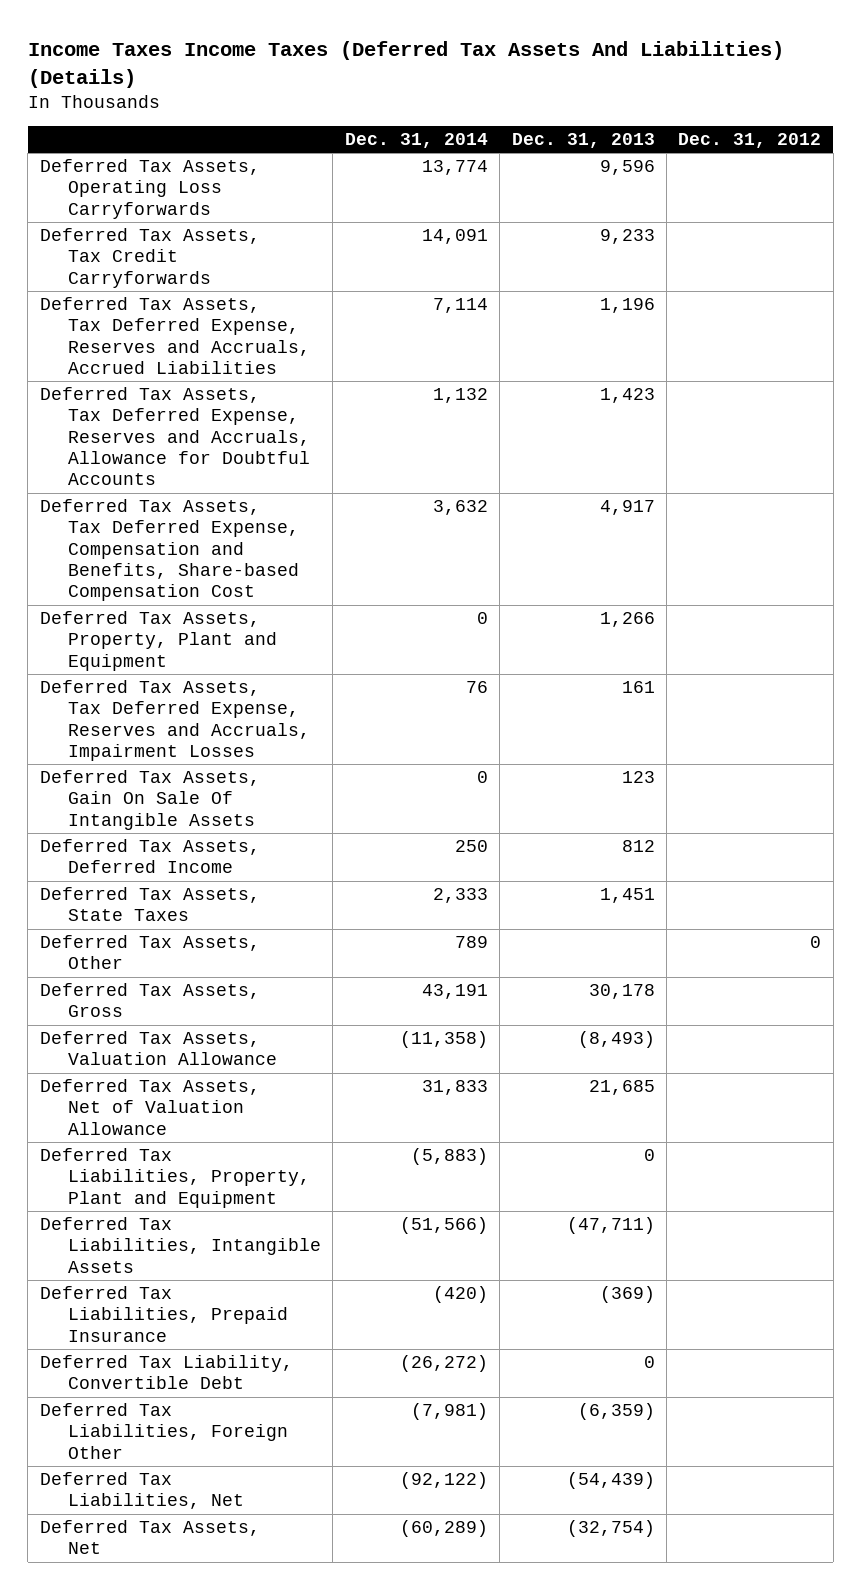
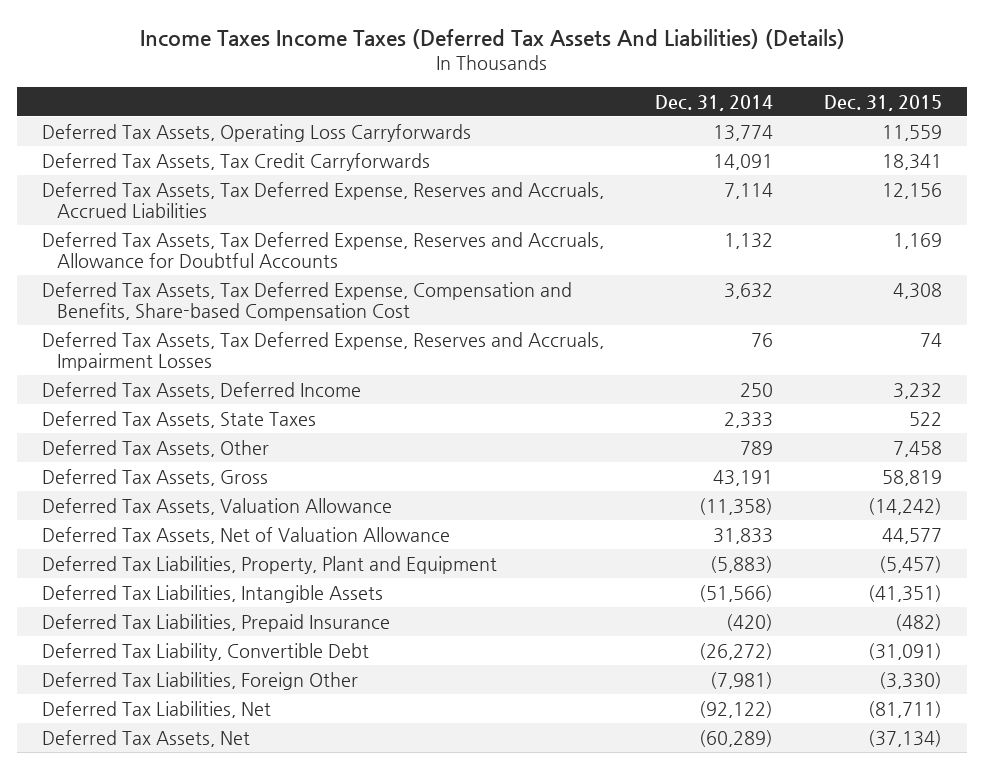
- | Dec. 31, 2014 | Dec. 31, 2013 | Dec. 31, 2012
+ | Dec. 31, 2014 | Dec. 31, 2015
- Deferred Tax Assets, Property, Plant and Equipment | 0 | 1,266 |
- Deferred Tax Assets, Gain On Sale Of Intangible Assets | 0 | 123 |

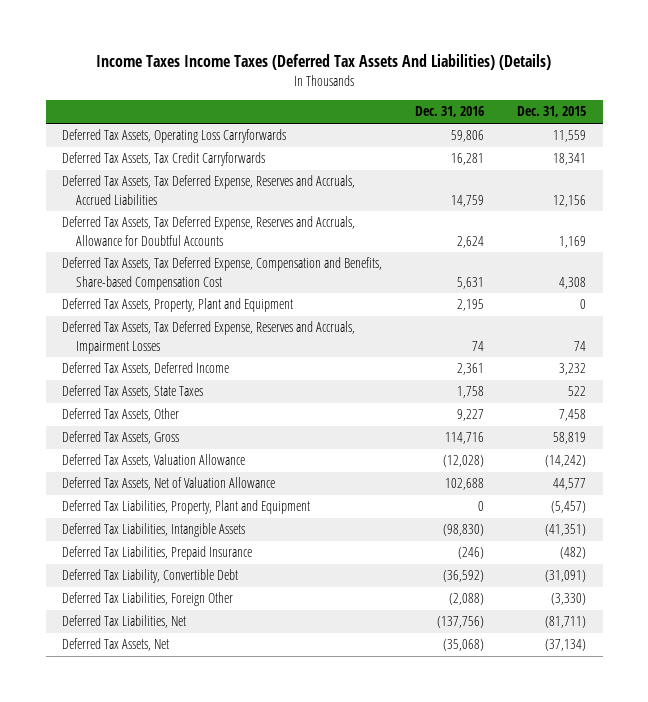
- | Dec. 31, 2014 | Dec. 31, 2015
+ | Dec. 31, 2016 | Dec. 31, 2015
+ Deferred Tax Assets, Property, Plant and Equipment | 2,195 | 0

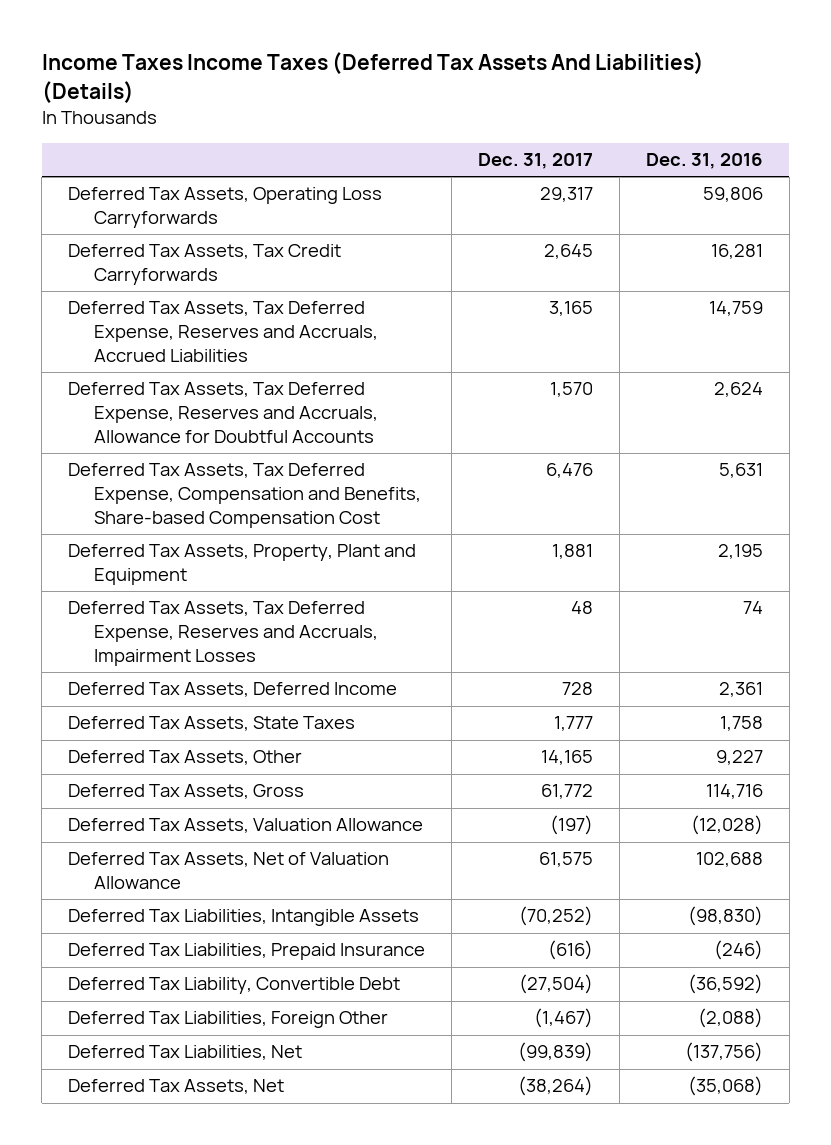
- | Dec. 31, 2016 | Dec. 31, 2015
+ | Dec. 31, 2017 | Dec. 31, 2016
- Deferred Tax Liabilities, Property, Plant and Equipment | 0 | (5,457)

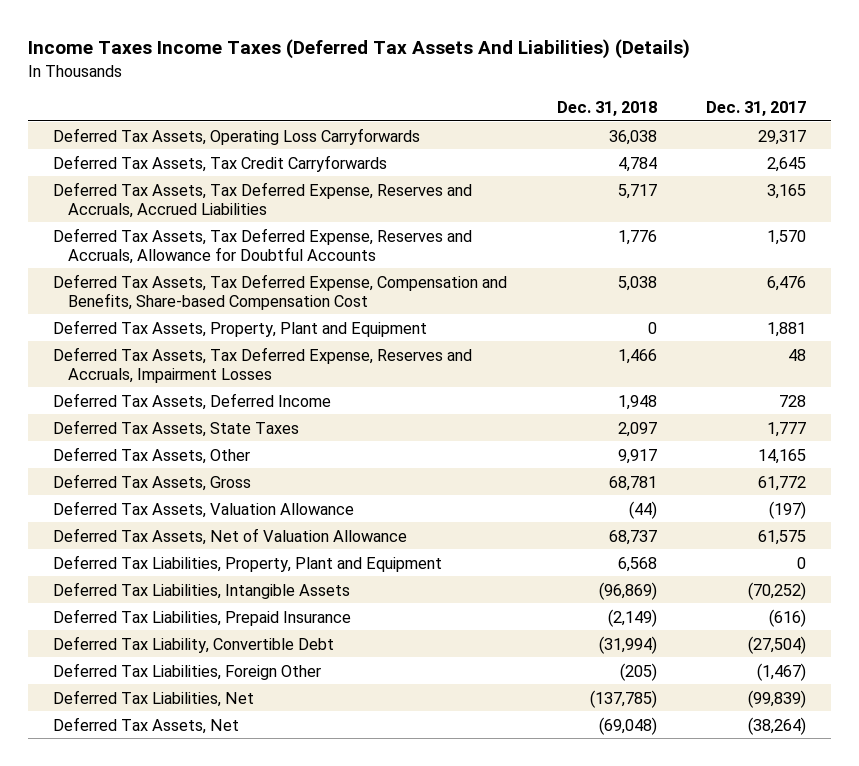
- | Dec. 31, 2017 | Dec. 31, 2016
+ | Dec. 31, 2018 | Dec. 31, 2017
+ Deferred Tax Liabilities, Property, Plant and Equipment | 6,568 | 0

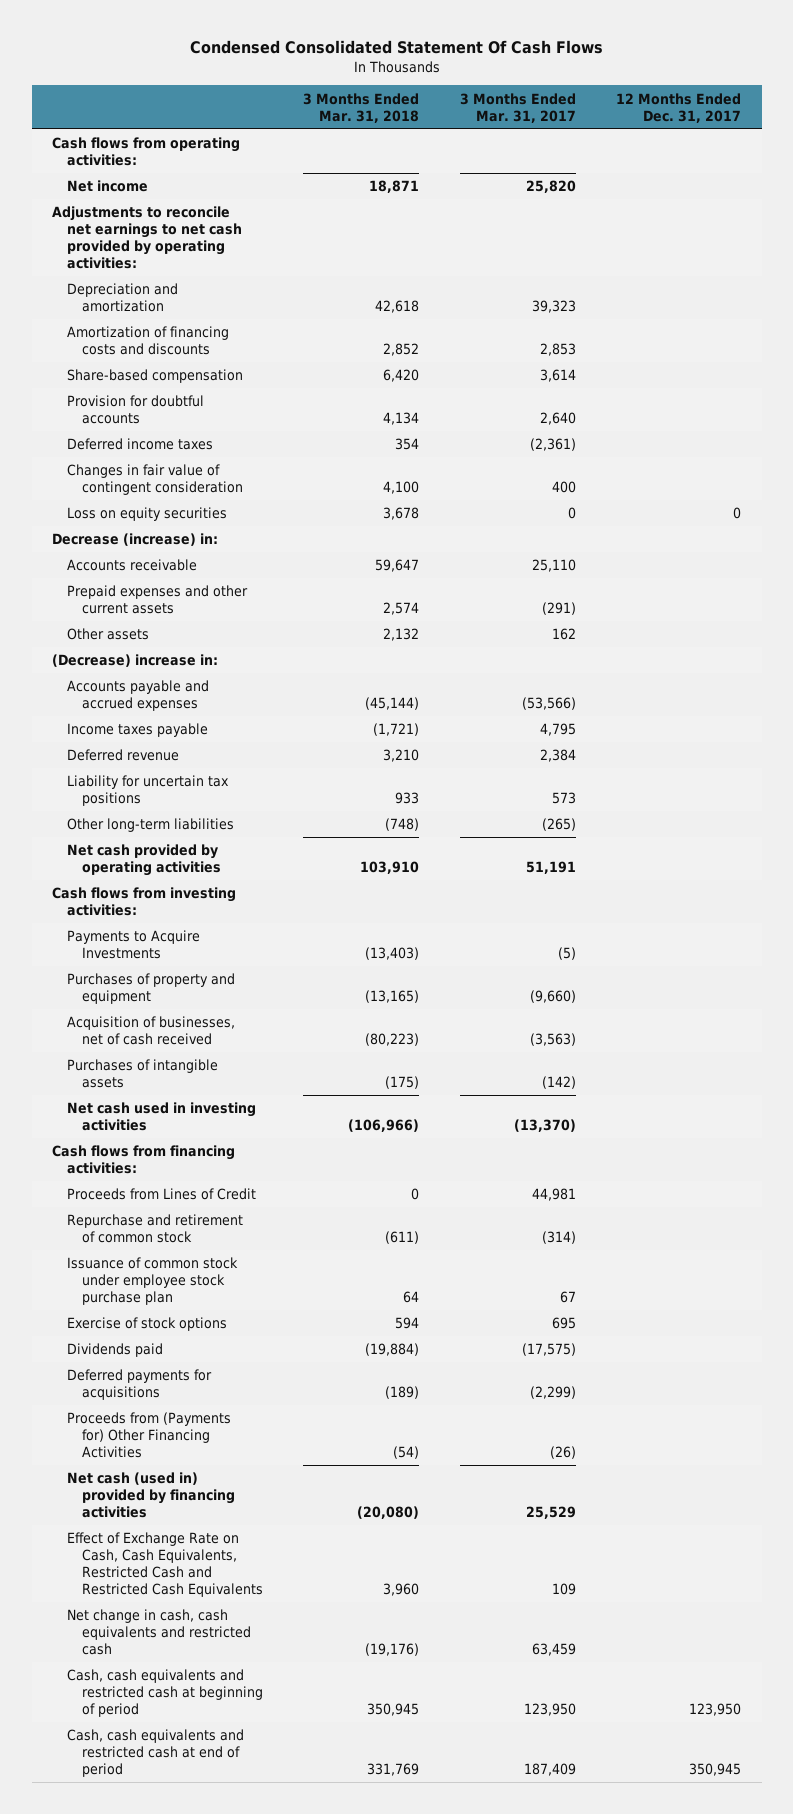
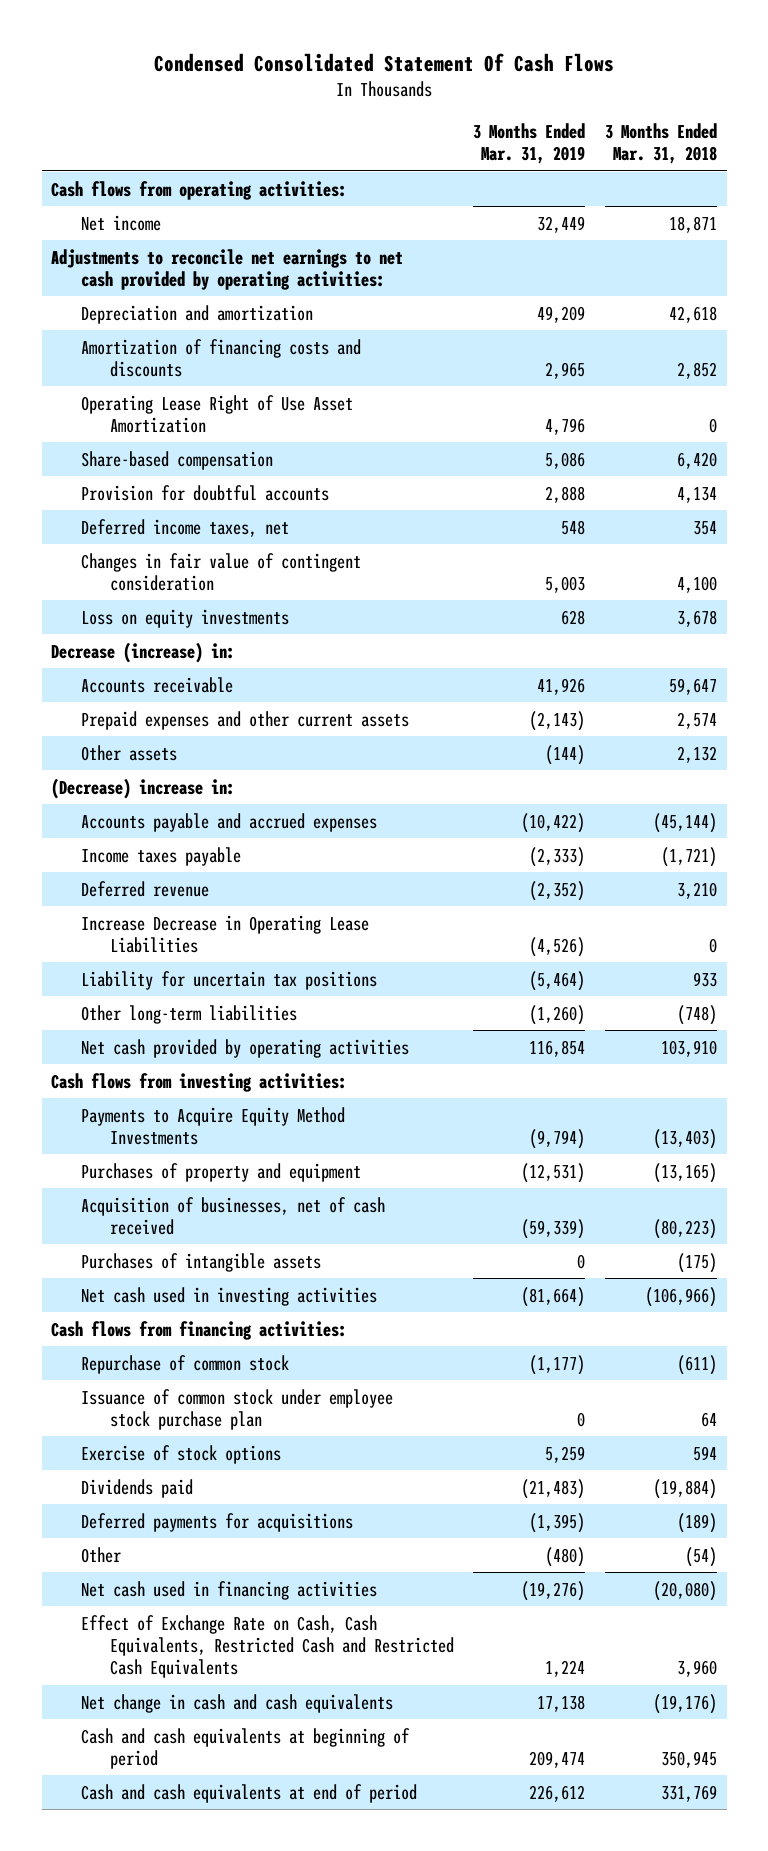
- | 3 Months Ended Mar. 31, 2018 | 3 Months Ended Mar. 31, 2017 | 12 Months Ended Dec. 31, 2017
+ | 3 Months Ended Mar. 31, 2019 | 3 Months Ended Mar. 31, 2018
+ Operating Lease Right of Use Asset Amortization | 4,796 | 0
- Deferred income taxes | 354 | (2,361) |
+ Deferred income taxes, net | 548 | 354
- Loss on equity securities | 3,678 | 0 | 0
+ Loss on equity investments | 628 | 3,678
+ Increase Decrease in Operating Lease Liabilities | (4,526) | 0
- Payments to Acquire Investments | (13,403) | (5) |
+ Payments to Acquire Equity Method Investments | (9,794) | (13,403)
- Proceeds from Lines of Credit | 0 | 44,981 |
- Repurchase and retirement of common stock | (611) | (314) |
+ Repurchase of common stock | (1,177) | (611)
- Proceeds from (Payments for) Other Financing Activities | (54) | (26) |
- Net cash (used in) provided by financing activities | (20,080) | 25,529 |
+ Other | (480) | (54)
+ Net cash used in financing activities | (19,276) | (20,080)
- Net change in cash, cash equivalents and restricted cash | (19,176) | 63,459 |
- Cash, cash equivalents and restricted cash at beginning of period | 350,945 | 123,950 | 123,950
- Cash, cash equivalents and restricted cash at end of period | 331,769 | 187,409 | 350,945
+ Net change in cash and cash equivalents | 17,138 | (19,176)
+ Cash and cash equivalents at beginning of period | 209,474 | 350,945
+ Cash and cash equivalents at end of period | 226,612 | 331,769

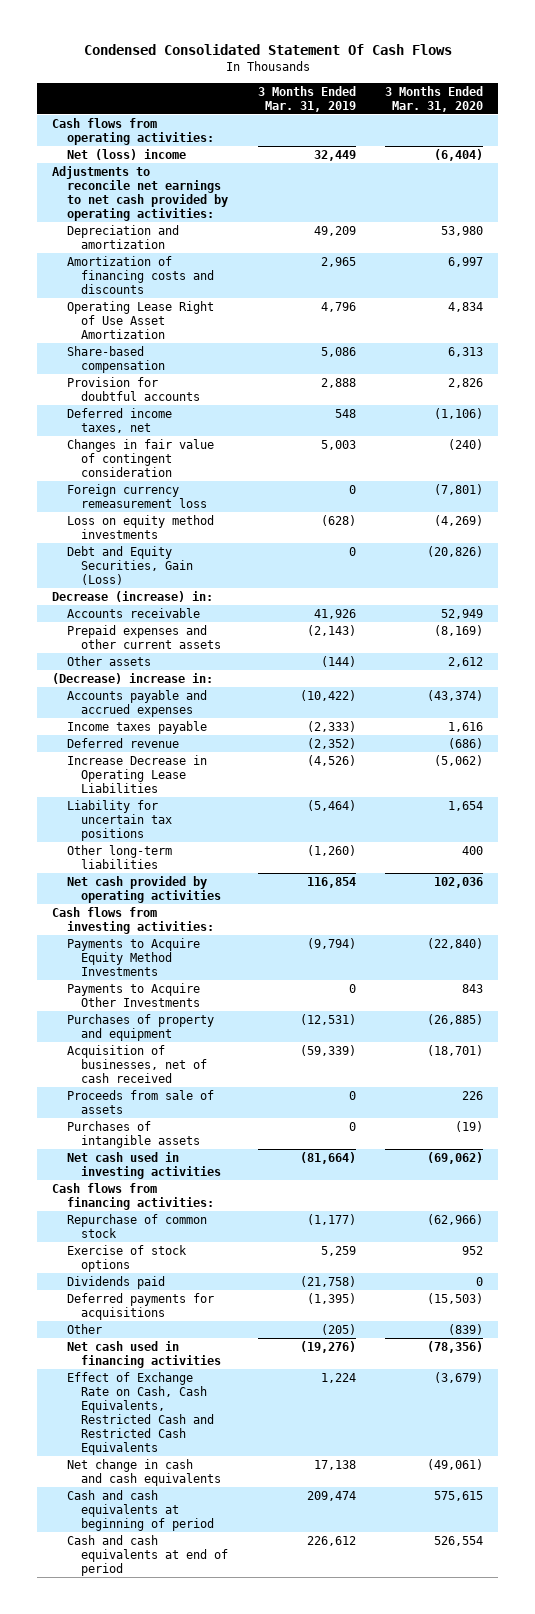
- | 3 Months Ended Mar. 31, 2019 | 3 Months Ended Mar. 31, 2018
+ | 3 Months Ended Mar. 31, 2019 | 3 Months Ended Mar. 31, 2020
- Net income | 32,449 | 18,871
+ Net (loss) income | 32,449 | (6,404)
- Loss on equity investments | 628 | 3,678
+ Foreign currency remeasurement loss | 0 | (7,801)
+ Loss on equity method investments | (628) | (4,269)
+ Debt and Equity Securities, Gain (Loss) | 0 | (20,826)
+ Payments to Acquire Other Investments | 0 | 843
+ Proceeds from sale of assets | 0 | 226
- Issuance of common stock under employee stock purchase plan | 0 | 64
- Dividends paid | (21,483) | (19,884)
+ Dividends paid | (21,758) | 0
- Other | (480) | (54)
+ Other | (205) | (839)

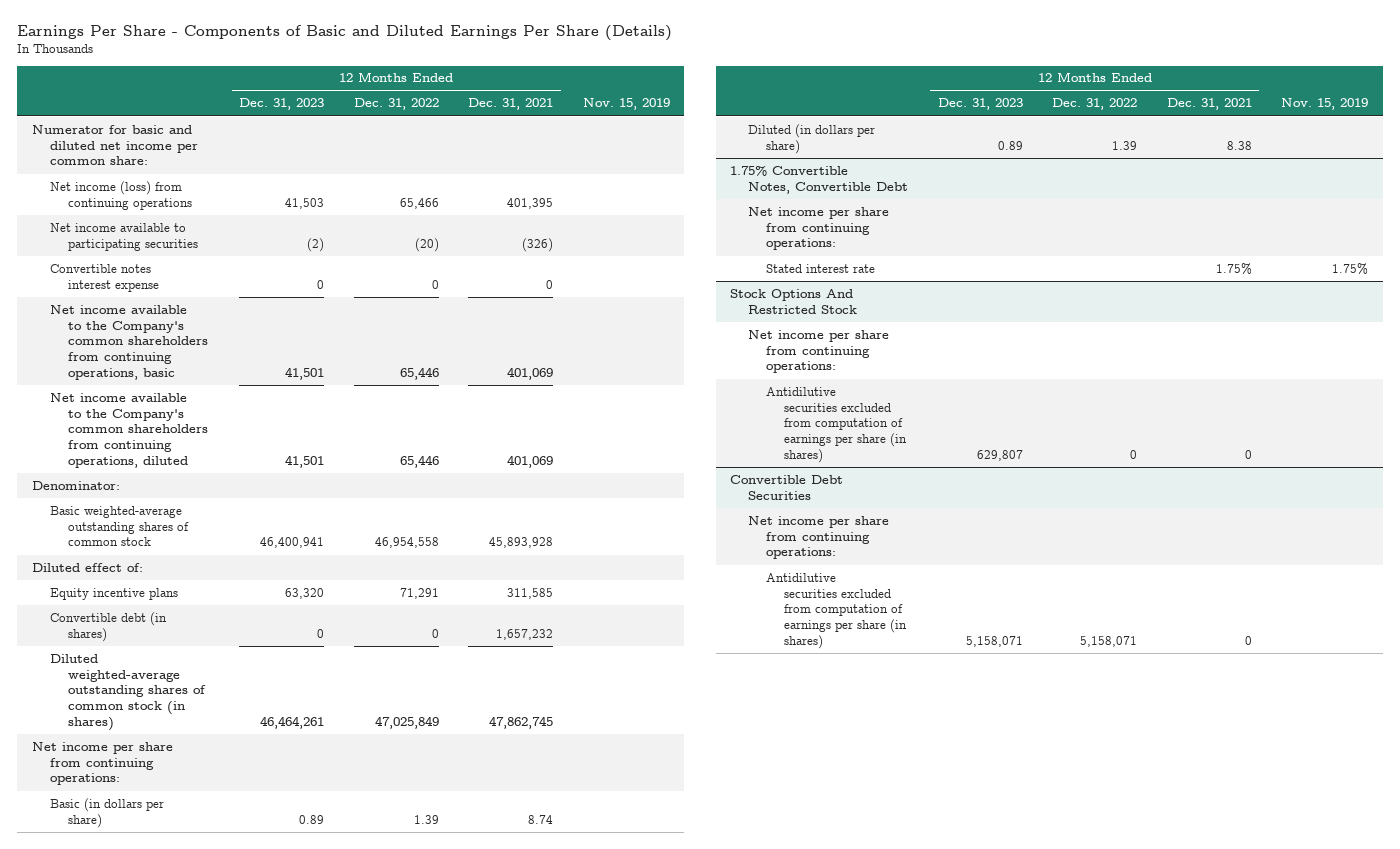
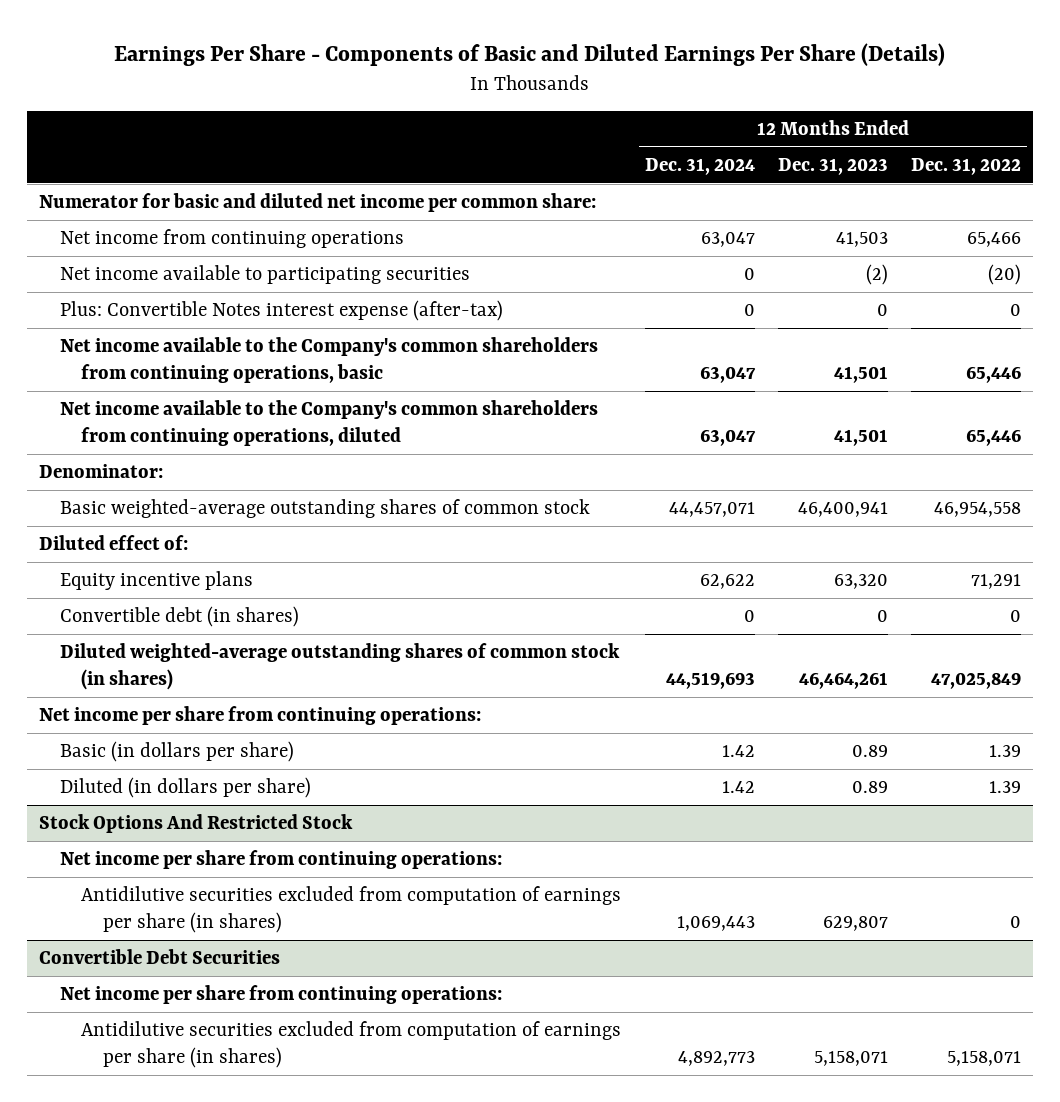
- | 12 Months Ended Dec. 31, 2023 | 12 Months Ended Dec. 31, 2022 | 12 Months Ended Dec. 31, 2021 | Nov. 15, 2019
+ | 12 Months Ended Dec. 31, 2024 | 12 Months Ended Dec. 31, 2023 | 12 Months Ended Dec. 31, 2022
- Net income (loss) from continuing operations | 41,503 | 65,466 | 401,395 |
+ Net income from continuing operations | 63,047 | 41,503 | 65,466
- Convertible notes interest expense | 0 | 0 | 0 |
+ Plus: Convertible Notes interest expense (after-tax) | 0 | 0 | 0
- 1.75% Convertible Notes, Convertible Debt
- Net income per share from continuing operations:
- Stated interest rate | | | 1.75% | 1.75%

